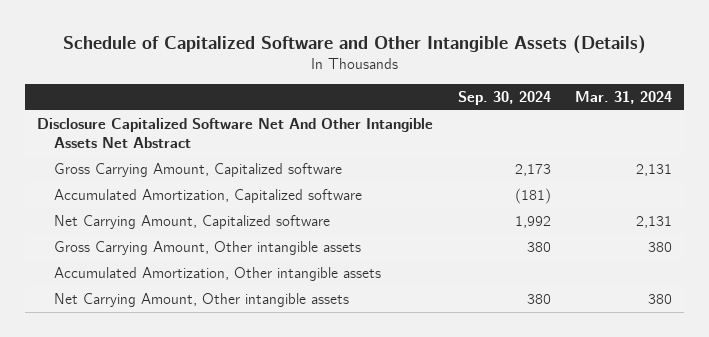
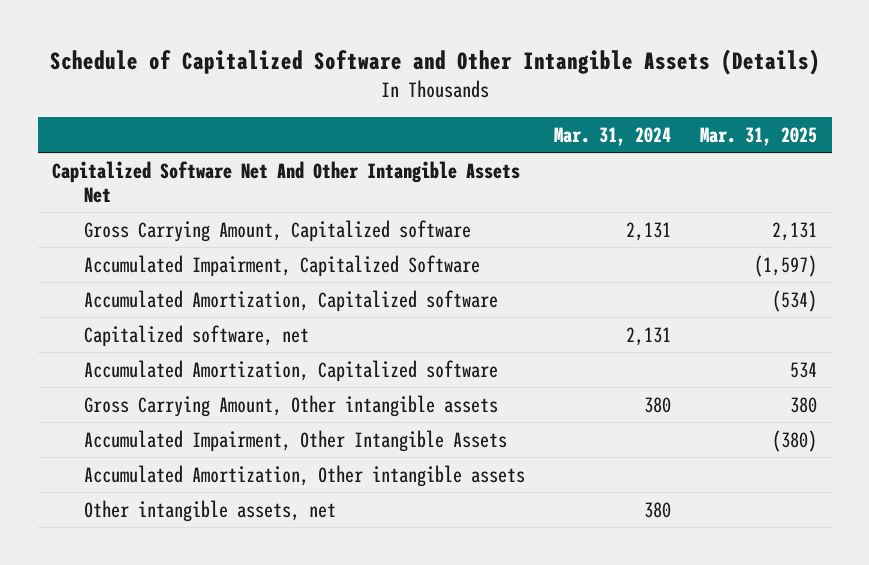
- | Sep. 30, 2024 | Mar. 31, 2024
+ | Mar. 31, 2024 | Mar. 31, 2025
- Disclosure Capitalized Software Net And Other Intangible Assets Net Abstract
+ Capitalized Software Net And Other Intangible Assets Net
+ Accumulated Impairment, Capitalized Software | | (1,597)
- Net Carrying Amount, Capitalized software | 1,992 | 2,131
+ Capitalized software, net | 2,131 |
+ Accumulated Amortization, Capitalized software | | 534
+ Accumulated Impairment, Other Intangible Assets | | (380)
- Net Carrying Amount, Other intangible assets | 380 | 380
+ Other intangible assets, net | 380 |

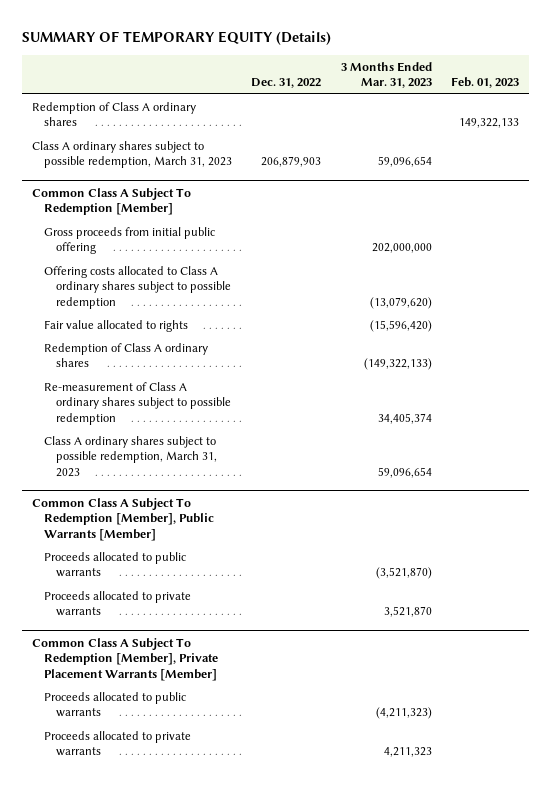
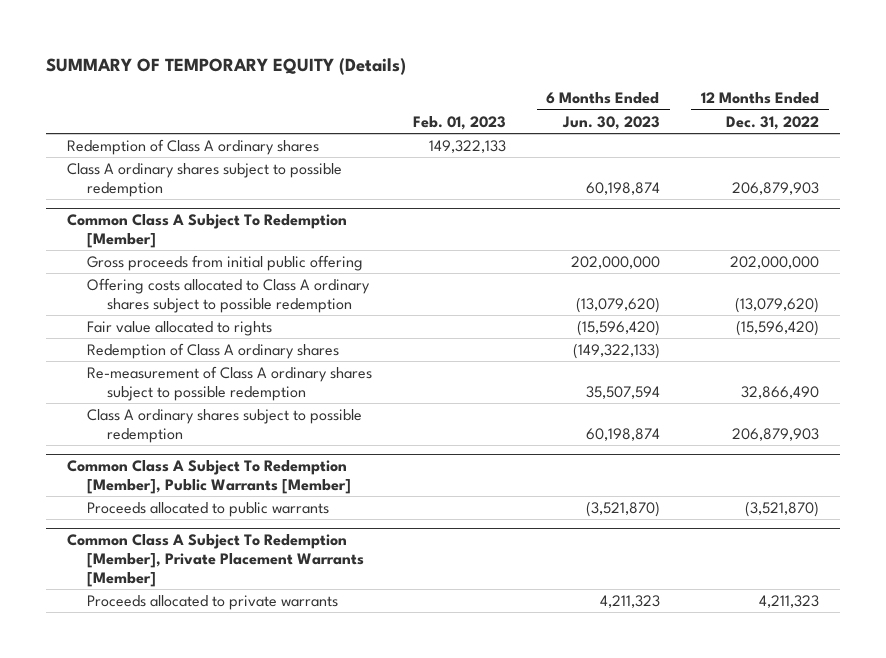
- | Dec. 31, 2022 | 3 Months Ended Mar. 31, 2023 | Feb. 01, 2023
+ | Feb. 01, 2023 | 6 Months Ended Jun. 30, 2023 | 12 Months Ended Dec. 31, 2022
- Class A ordinary shares subject to possible redemption, March 31, 2023 | 206,879,903 | 59,096,654 |
+ Class A ordinary shares subject to possible redemption | | 60,198,874 | 206,879,903
@ Common Class A Subject To Redemption [Member]
- Class A ordinary shares subject to possible redemption, March 31, 2023 | | 59,096,654 |
+ Class A ordinary shares subject to possible redemption | | 60,198,874 | 206,879,903
@ Common Class A Subject To Redemption [Member], Public Warrants [Member]
- Proceeds allocated to private warrants | | 3,521,870 |
@ Common Class A Subject To Redemption [Member], Private Placement Warrants [Member]
- Proceeds allocated to public warrants | | (4,211,323) |

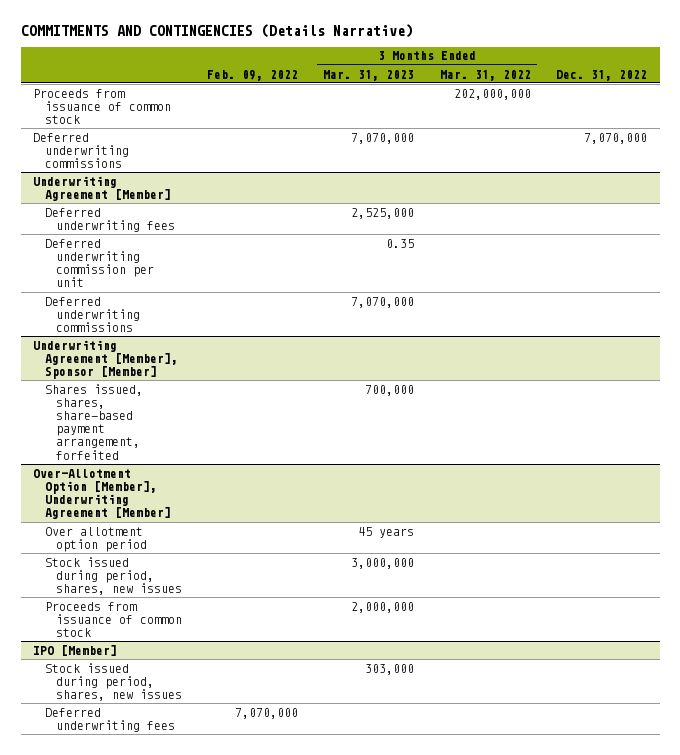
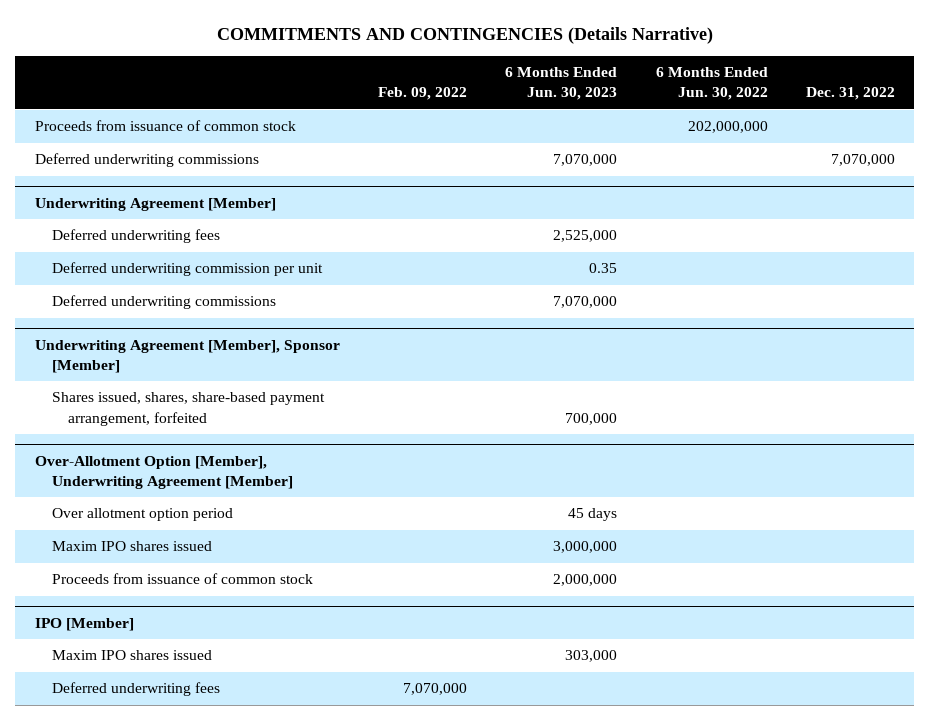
- | Feb. 09, 2022 | 3 Months Ended Mar. 31, 2023 | 3 Months Ended Mar. 31, 2022 | Dec. 31, 2022
+ | Feb. 09, 2022 | 6 Months Ended Jun. 30, 2023 | 6 Months Ended Jun. 30, 2022 | Dec. 31, 2022
@ Over-Allotment Option [Member], Underwriting Agreement [Member]
- Stock issued during period, shares, new issues | | 3,000,000 | |
+ Maxim IPO shares issued | | 3,000,000 | |
@ IPO [Member]
- Stock issued during period, shares, new issues | | 303,000 | |
+ Maxim IPO shares issued | | 303,000 | |

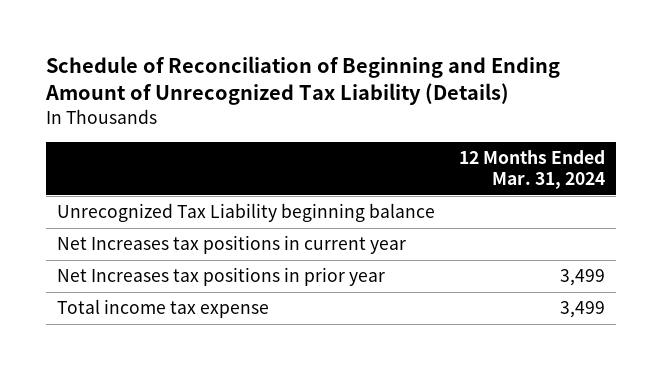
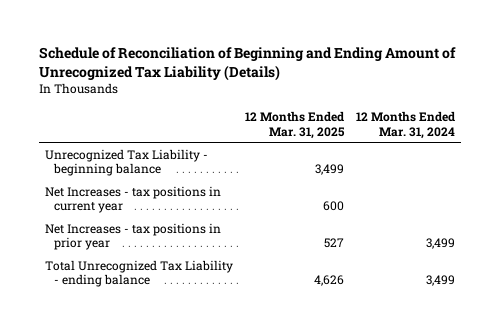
- | 12 Months Ended Mar. 31, 2024
+ | 12 Months Ended Mar. 31, 2025 | 12 Months Ended Mar. 31, 2024
- Unrecognized Tax Liability beginning balance
- Net Increases tax positions in current year
- Net Increases tax positions in prior year | 3,499
- Total income tax expense | 3,499
+ Unrecognized Tax Liability - beginning balance | 3,499 |
+ Net Increases - tax positions in current year | 600 |
+ Net Increases - tax positions in prior year | 527 | 3,499
+ Total Unrecognized Tax Liability - ending balance | 4,626 | 3,499

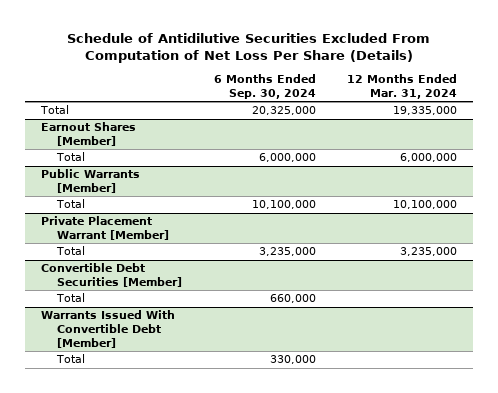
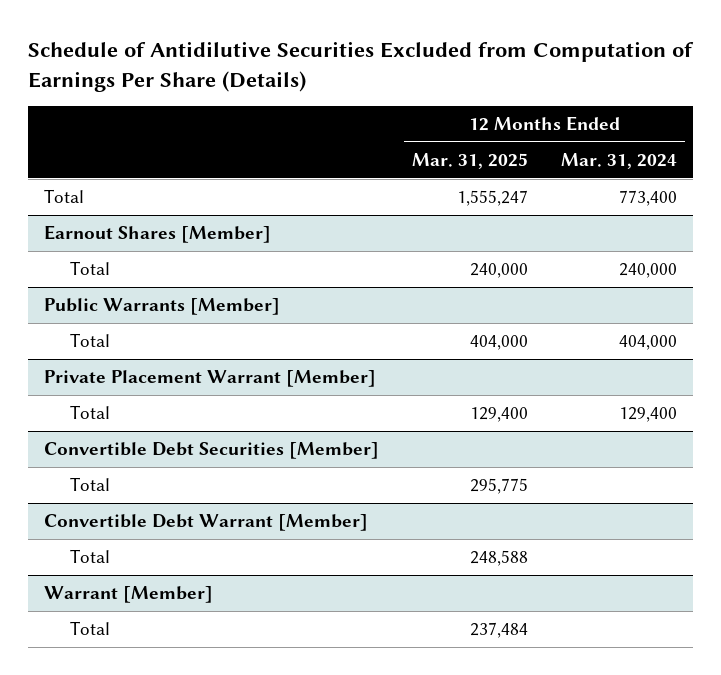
- Schedule of Antidilutive Securities Excluded From Computation of Net Loss Per Share (Details)
+ Schedule of Antidilutive Securities Excluded from Computation of Earnings Per Share (Details)
- | 6 Months Ended Sep. 30, 2024 | 12 Months Ended Mar. 31, 2024
+ | 12 Months Ended Mar. 31, 2025 | 12 Months Ended Mar. 31, 2024
- Total | 20,325,000 | 19,335,000
+ Total | 1,555,247 | 773,400
@ Earnout Shares [Member]
- Total | 6,000,000 | 6,000,000
+ Total | 240,000 | 240,000
@ Public Warrants [Member]
- Total | 10,100,000 | 10,100,000
+ Total | 404,000 | 404,000
@ Private Placement Warrant [Member]
- Total | 3,235,000 | 3,235,000
+ Total | 129,400 | 129,400
- Warrants Issued With Convertible Debt [Member]
- Total | 330,000 |
+ Convertible Debt Warrant [Member]
+ Total | 248,588 |
+ Warrant [Member]
+ Total | 237,484 |

